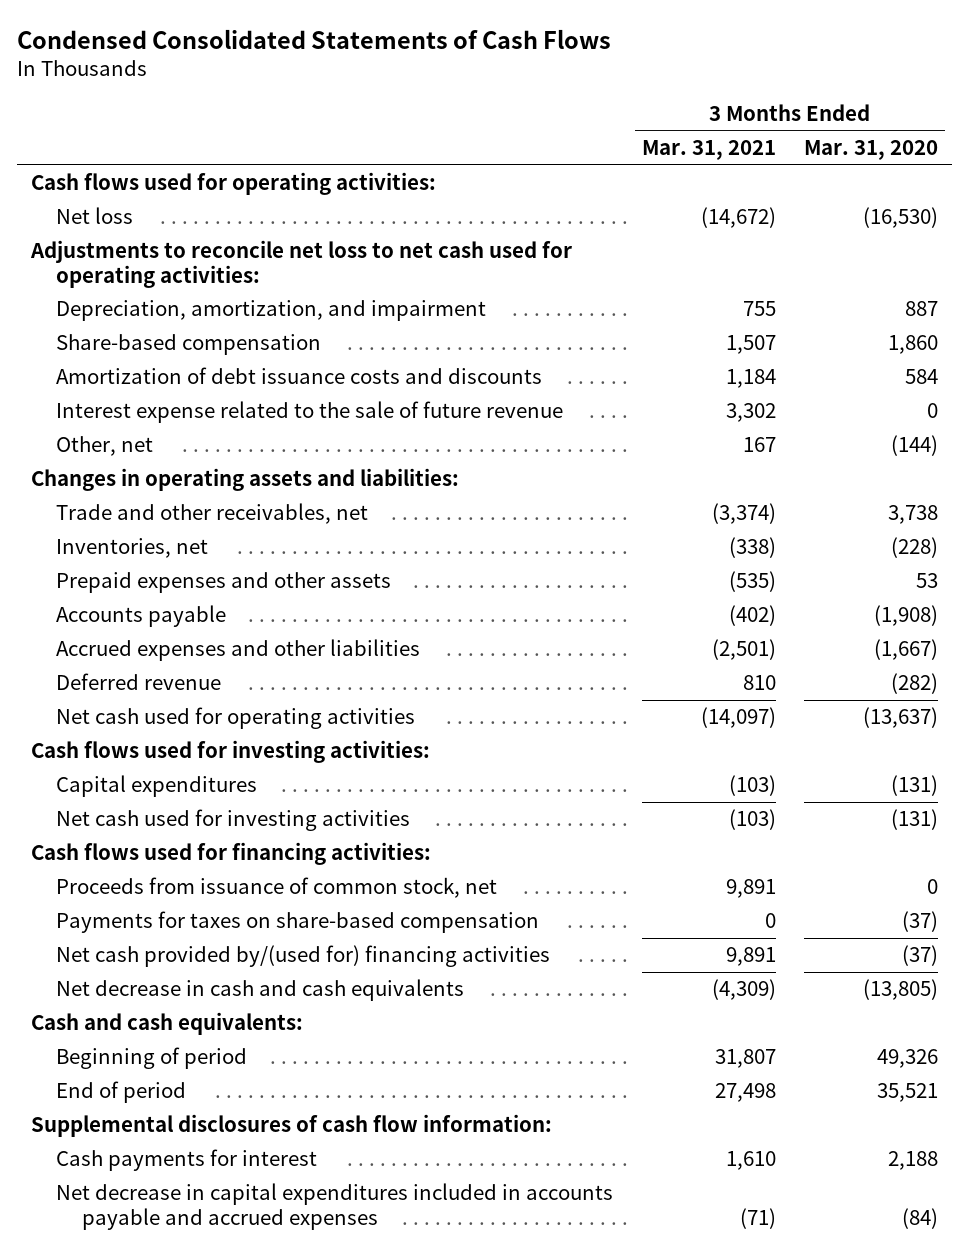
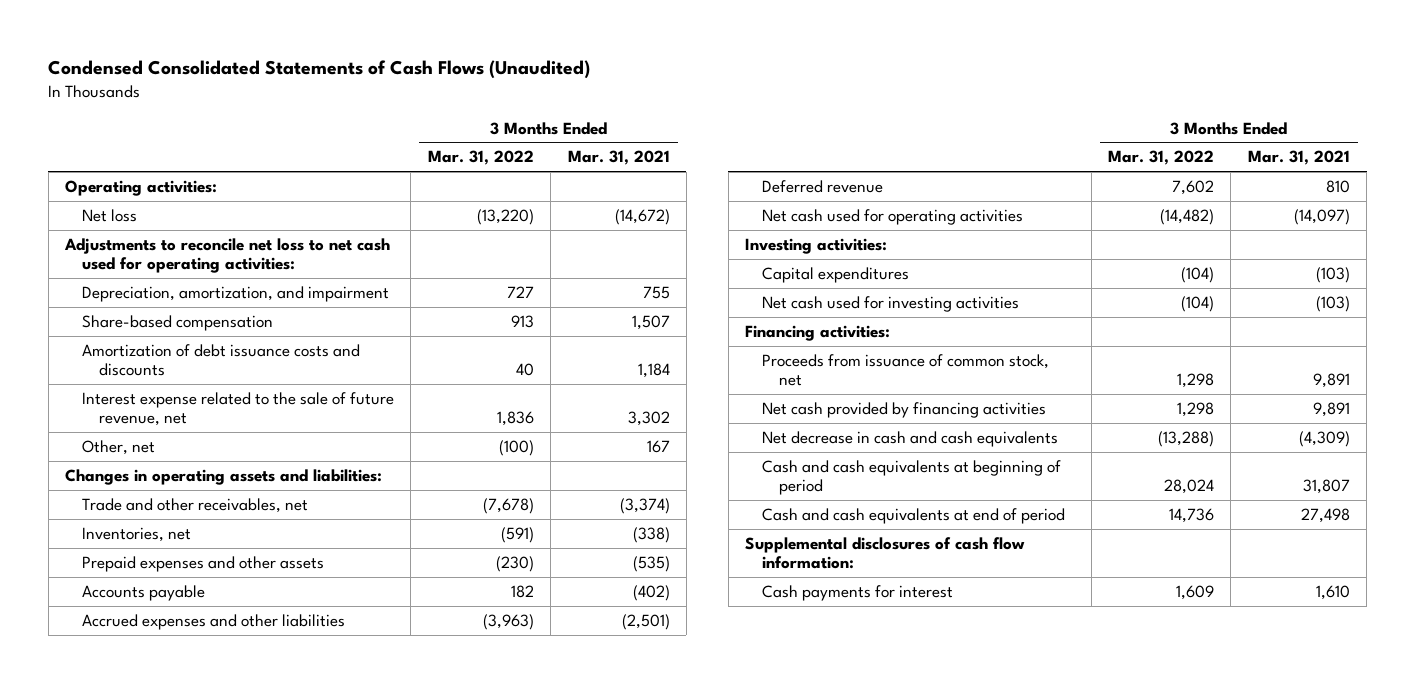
- Condensed Consolidated Statements of Cash Flows
+ Condensed Consolidated Statements of Cash Flows (Unaudited)
- | 3 Months Ended Mar. 31, 2021 | 3 Months Ended Mar. 31, 2020
+ | 3 Months Ended Mar. 31, 2022 | 3 Months Ended Mar. 31, 2021
- Cash flows used for operating activities:
+ Operating activities:
- Interest expense related to the sale of future revenue | 3,302 | 0
+ Interest expense related to the sale of future revenue, net | 1,836 | 3,302
- Cash flows used for investing activities:
+ Investing activities:
- Cash flows used for financing activities:
+ Financing activities:
- Payments for taxes on share-based compensation | 0 | (37)
- Net cash provided by/(used for) financing activities | 9,891 | (37)
+ Net cash provided by financing activities | 1,298 | 9,891
- Cash and cash equivalents:
- Beginning of period | 31,807 | 49,326
- End of period | 27,498 | 35,521
+ Cash and cash equivalents at beginning of period | 28,024 | 31,807
+ Cash and cash equivalents at end of period | 14,736 | 27,498
- Net decrease in capital expenditures included in accounts payable and accrued expenses | (71) | (84)

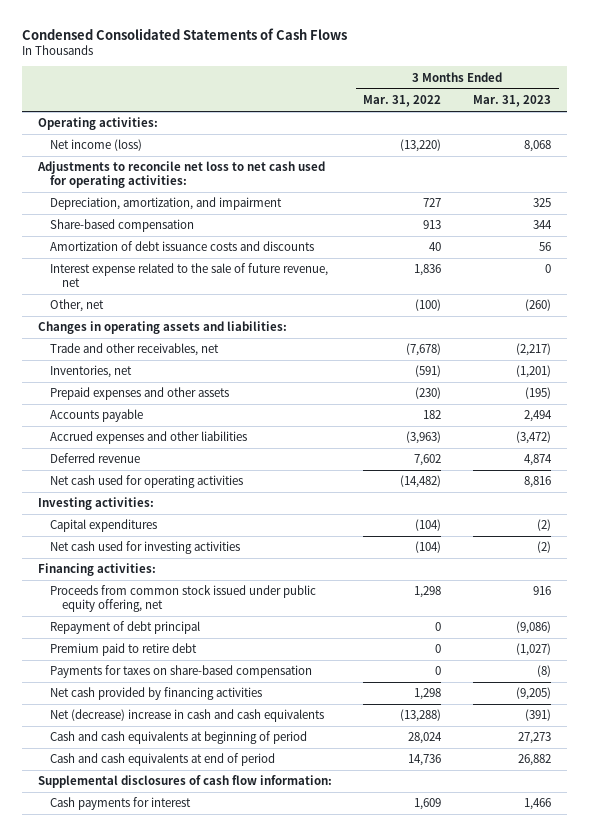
- Condensed Consolidated Statements of Cash Flows (Unaudited)
+ Condensed Consolidated Statements of Cash Flows
- | 3 Months Ended Mar. 31, 2022 | 3 Months Ended Mar. 31, 2021
+ | 3 Months Ended Mar. 31, 2022 | 3 Months Ended Mar. 31, 2023
- Net loss | (13,220) | (14,672)
+ Net income (loss) | (13,220) | 8,068
- Proceeds from issuance of common stock, net | 1,298 | 9,891
+ Proceeds from common stock issued under public equity offering, net | 1,298 | 916
+ Repayment of debt principal | 0 | (9,086)
+ Premium paid to retire debt | 0 | (1,027)
+ Payments for taxes on share-based compensation | 0 | (8)
- Net decrease in cash and cash equivalents | (13,288) | (4,309)
+ Net (decrease) increase in cash and cash equivalents | (13,288) | (391)

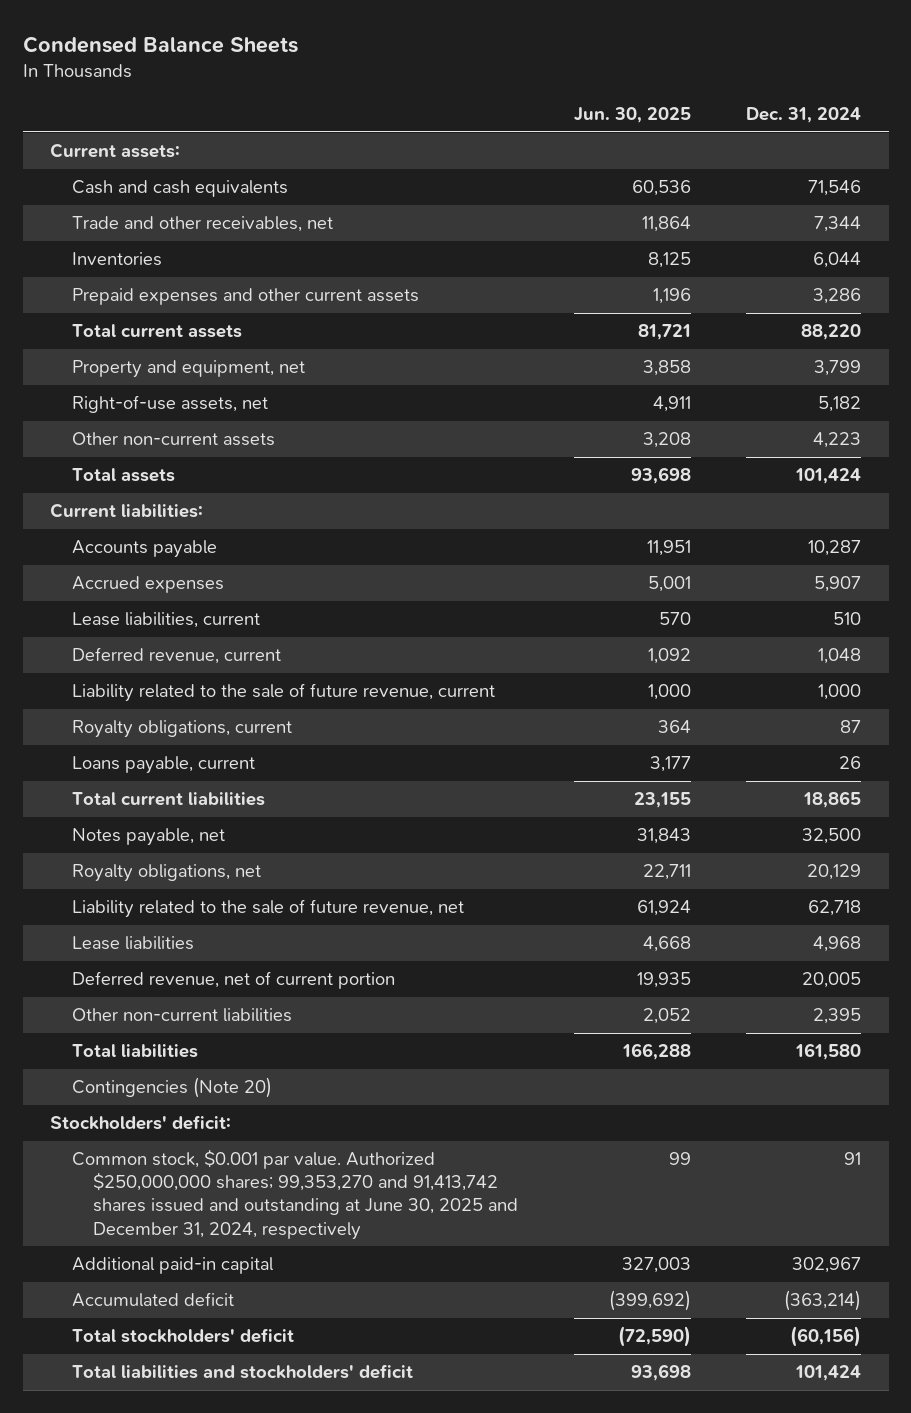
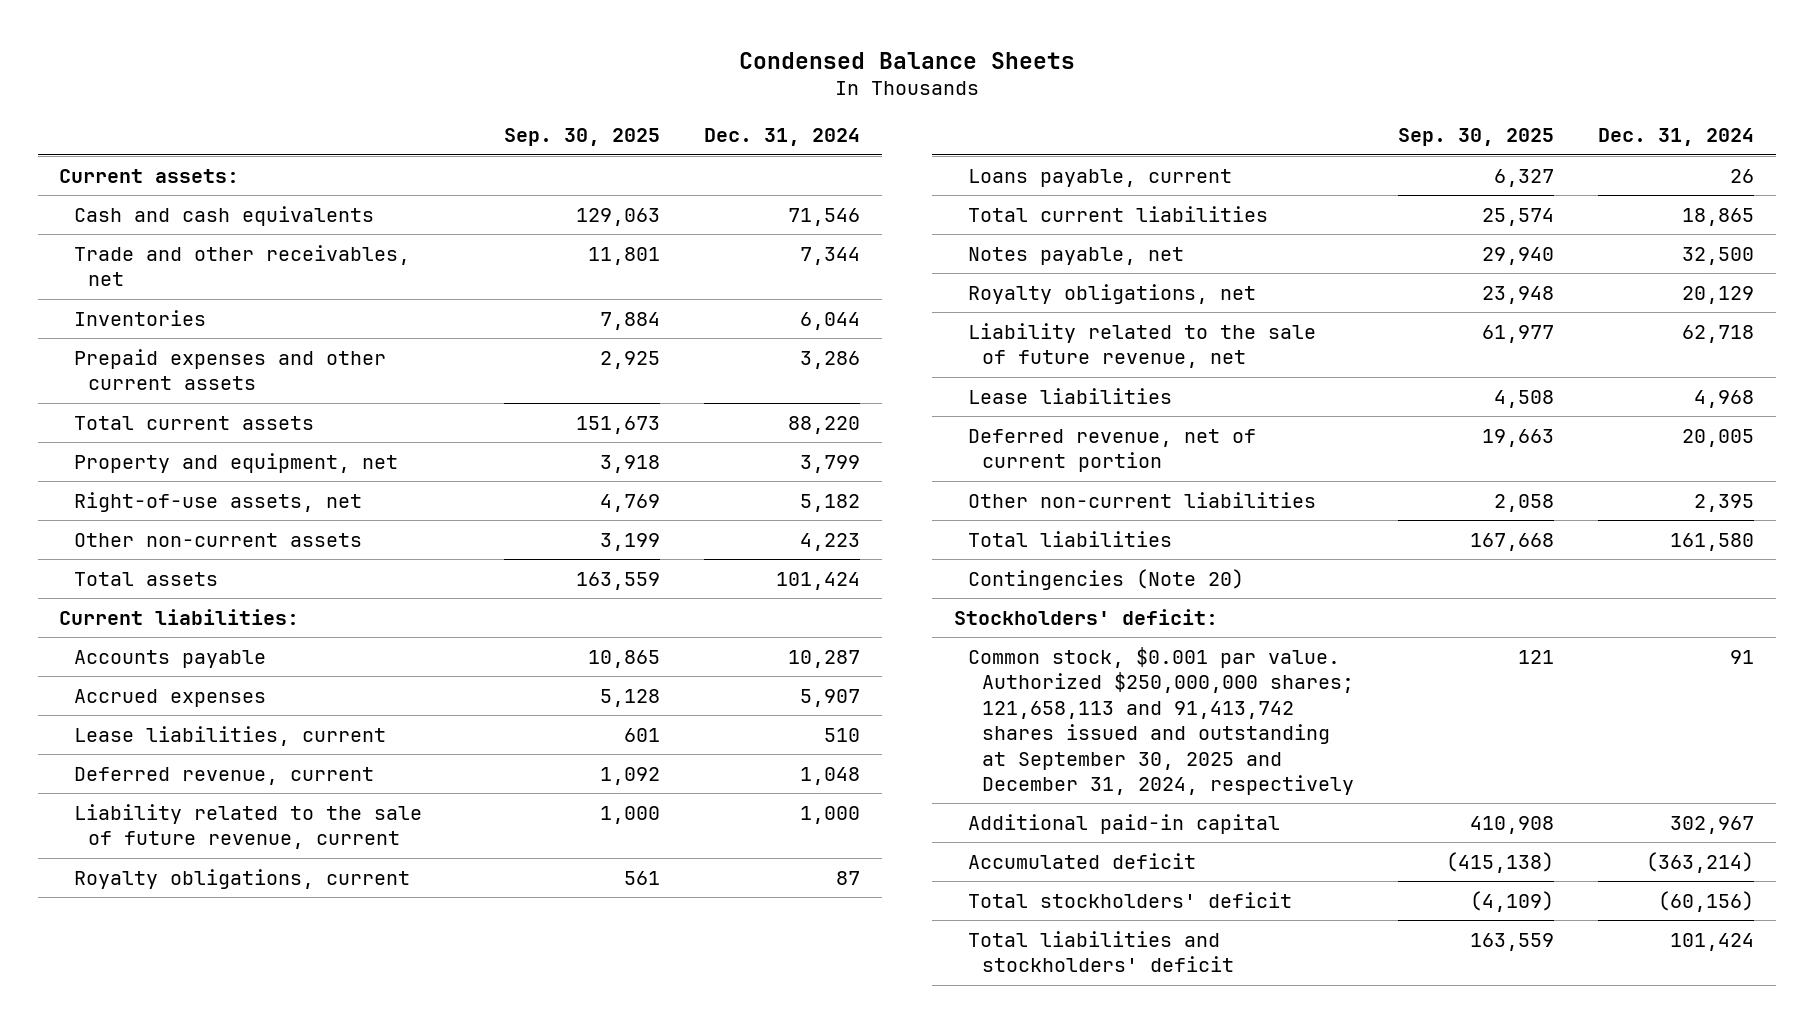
- | Jun. 30, 2025 | Dec. 31, 2024
+ | Sep. 30, 2025 | Dec. 31, 2024
- Common stock, $0.001 par value. Authorized $250,000,000 shares; 99,353,270 and 91,413,742 shares issued and outstanding at June 30, 2025 and December 31, 2024, respectively | 99 | 91
+ Common stock, $0.001 par value. Authorized $250,000,000 shares; 121,658,113 and 91,413,742 shares issued and outstanding at September 30, 2025 and December 31, 2024, respectively | 121 | 91

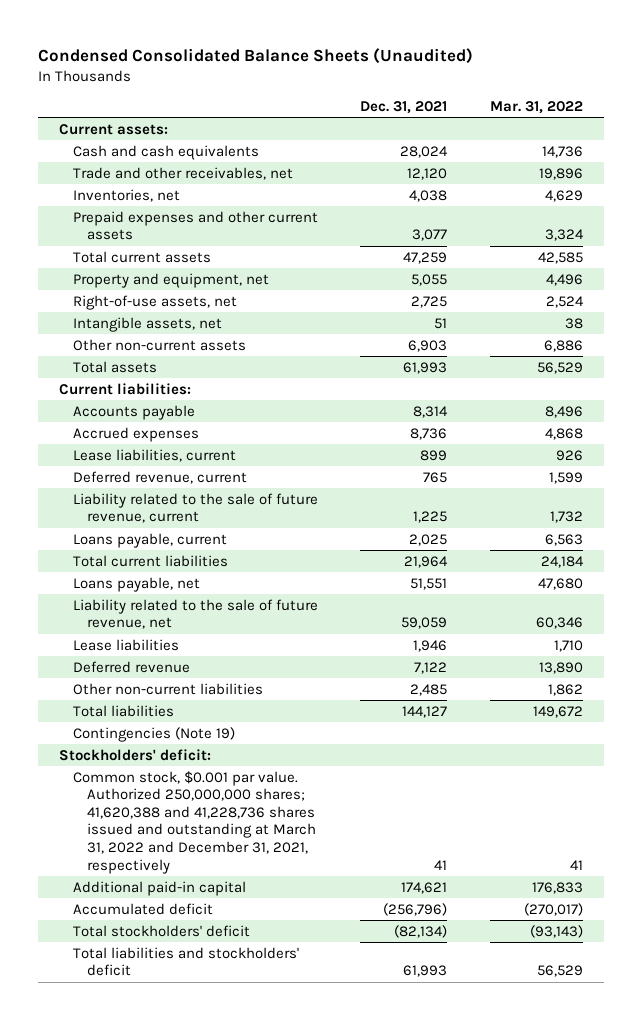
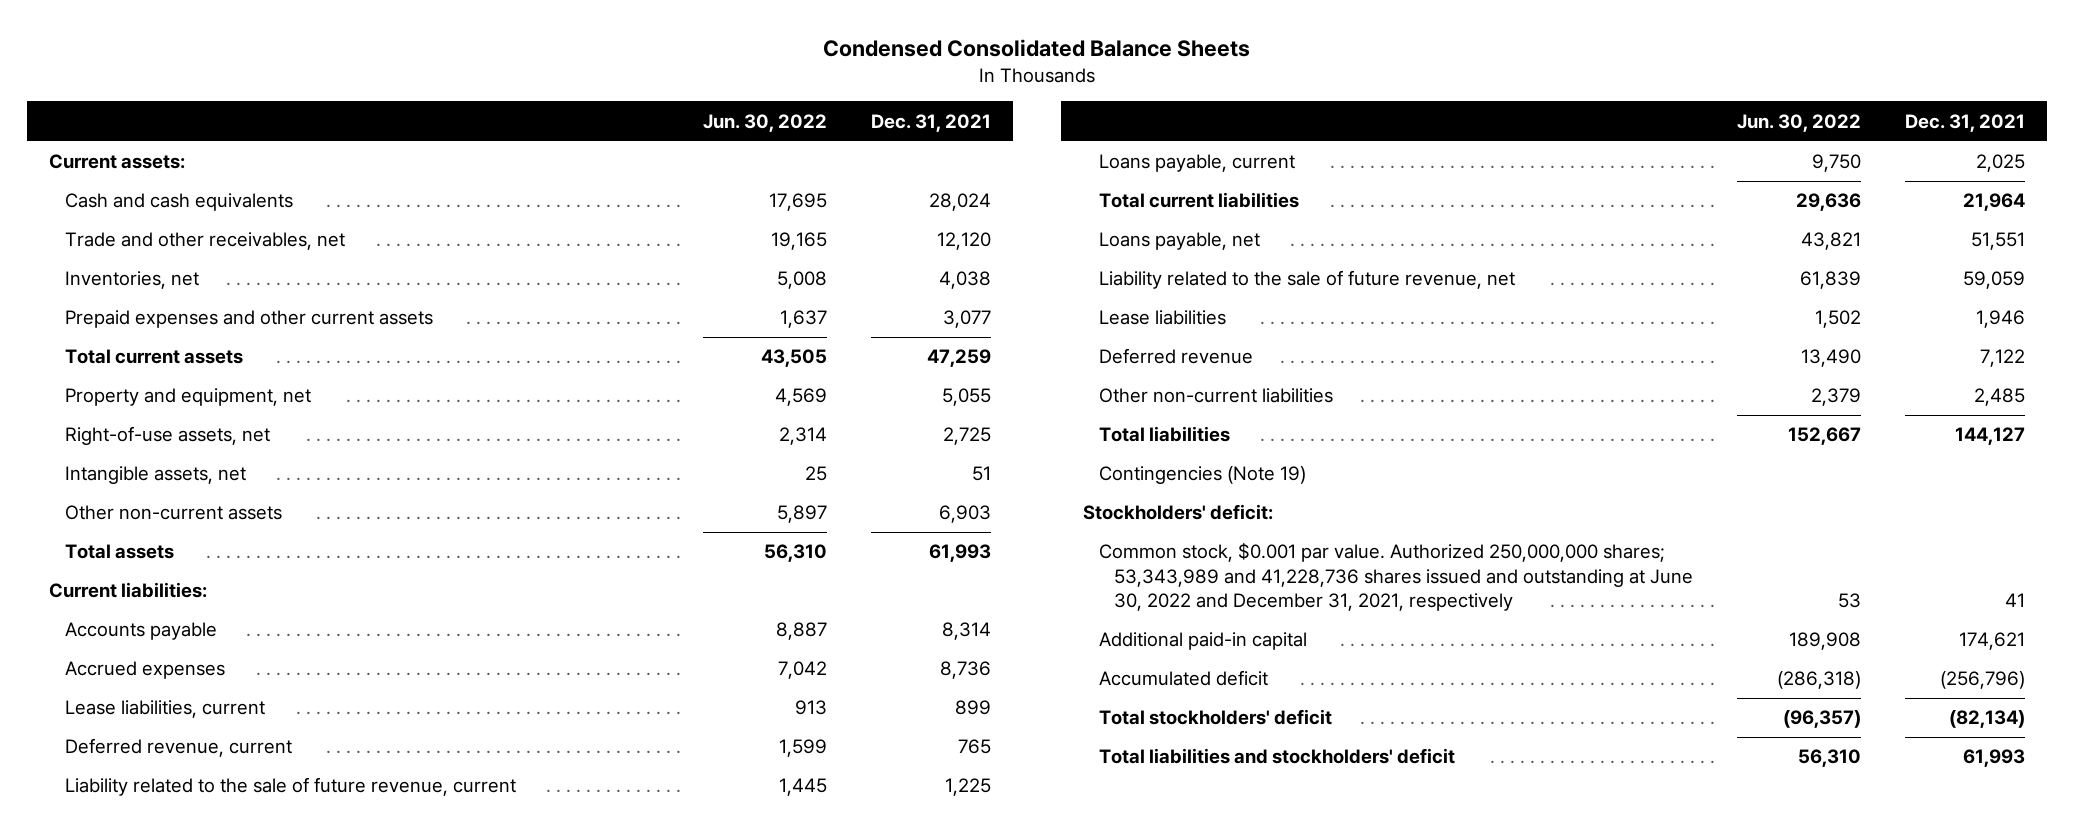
- Condensed Consolidated Balance Sheets (Unaudited)
+ Condensed Consolidated Balance Sheets
- | Dec. 31, 2021 | Mar. 31, 2022
+ | Jun. 30, 2022 | Dec. 31, 2021
- Common stock, $0.001 par value. Authorized 250,000,000 shares; 41,620,388 and 41,228,736 shares issued and outstanding at March 31, 2022 and December 31, 2021, respectively | 41 | 41
+ Common stock, $0.001 par value. Authorized 250,000,000 shares; 53,343,989 and 41,228,736 shares issued and outstanding at June 30, 2022 and December 31, 2021, respectively | 53 | 41

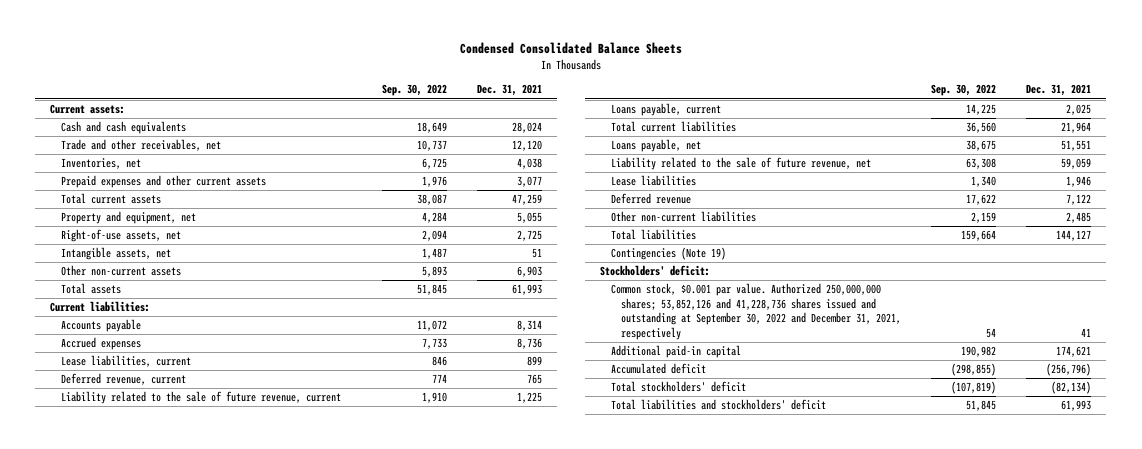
- | Jun. 30, 2022 | Dec. 31, 2021
+ | Sep. 30, 2022 | Dec. 31, 2021
- Common stock, $0.001 par value. Authorized 250,000,000 shares; 53,343,989 and 41,228,736 shares issued and outstanding at June 30, 2022 and December 31, 2021, respectively | 53 | 41
+ Common stock, $0.001 par value. Authorized 250,000,000 shares; 53,852,126 and 41,228,736 shares issued and outstanding at September 30, 2022 and December 31, 2021, respectively | 54 | 41

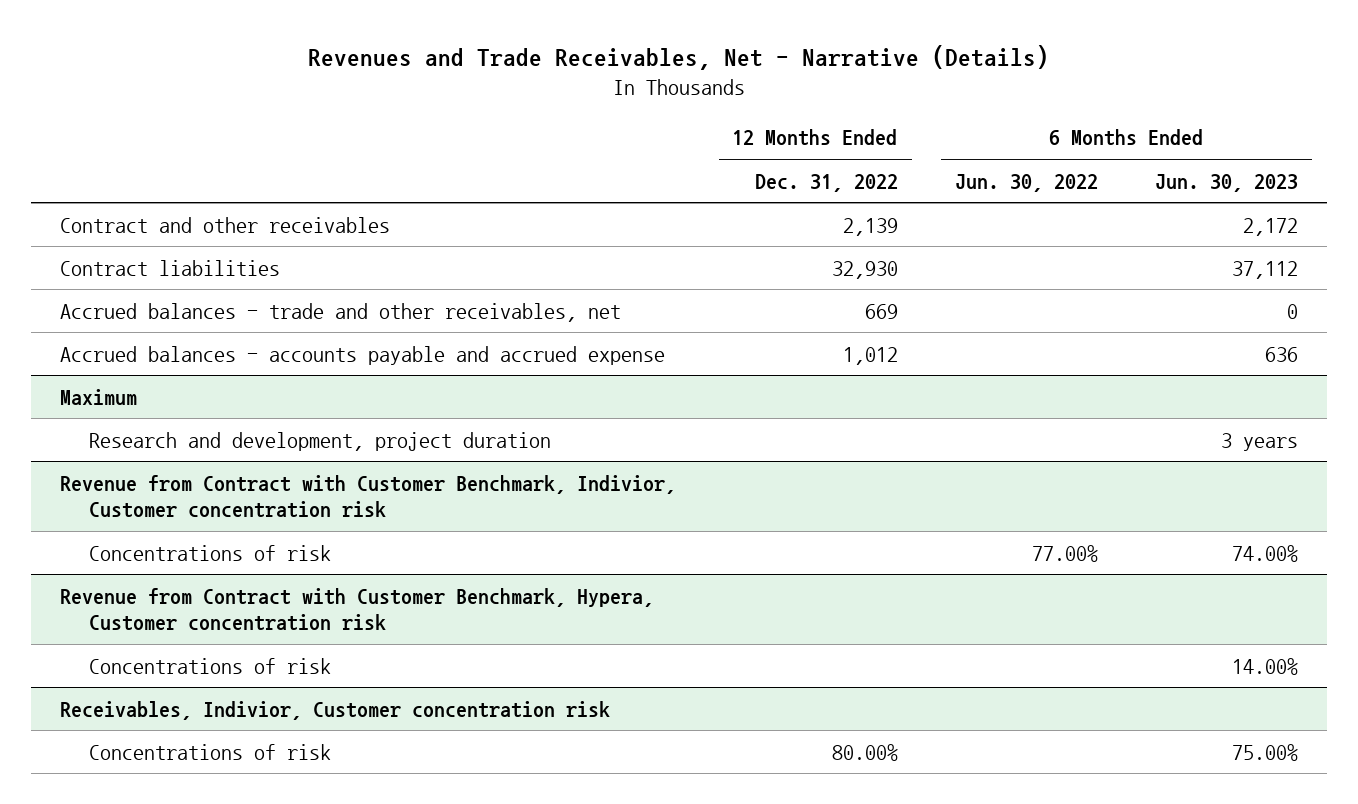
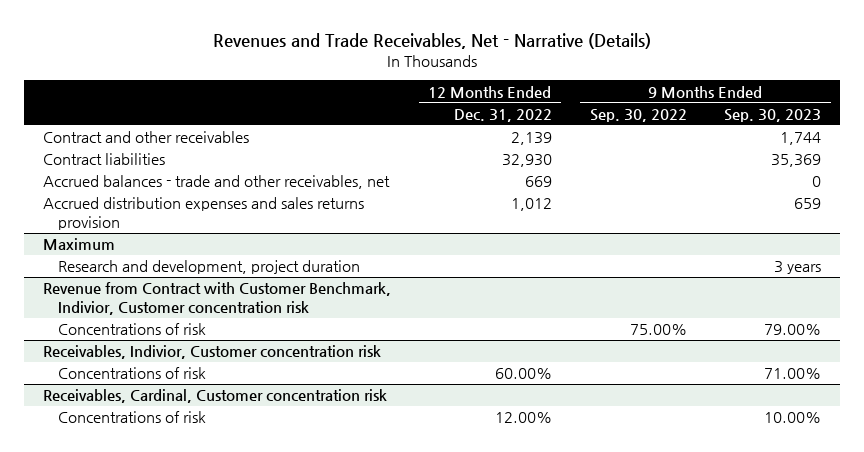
- | 12 Months Ended Dec. 31, 2022 | 6 Months Ended Jun. 30, 2022 | 6 Months Ended Jun. 30, 2023
+ | 12 Months Ended Dec. 31, 2022 | 9 Months Ended Sep. 30, 2022 | 9 Months Ended Sep. 30, 2023
- Accrued balances - accounts payable and accrued expense | 1,012 | | 636
+ Accrued distribution expenses and sales returns provision | 1,012 | | 659
- Revenue from Contract with Customer Benchmark, Hypera, Customer concentration risk
- Concentrations of risk | | | 14.00%
@ Receivables, Indivior, Customer concentration risk
- Concentrations of risk | 80.00% | | 75.00%
+ Concentrations of risk | 60.00% | | 71.00%
+ Receivables, Cardinal, Customer concentration risk
+ Concentrations of risk | 12.00% | | 10.00%

